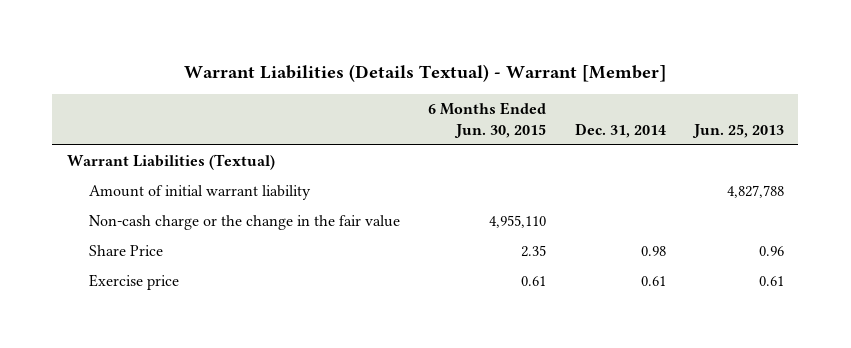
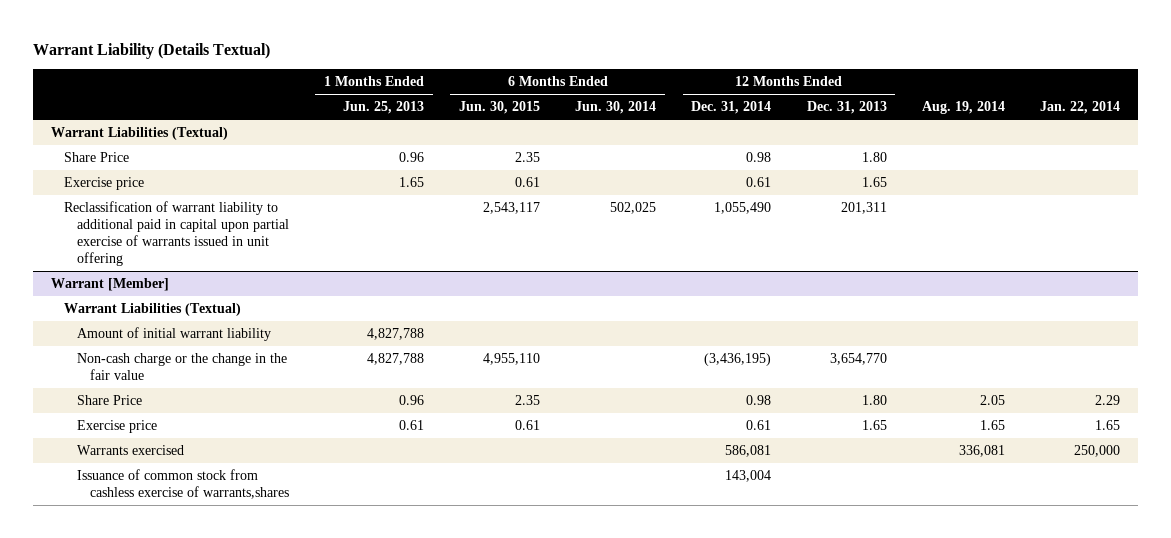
- Warrant Liabilities (Details Textual) - Warrant [Member]
+ Warrant Liability (Details Textual)
- | 6 Months Ended Jun. 30, 2015 | Dec. 31, 2014 | Jun. 25, 2013
+ | 1 Months Ended Jun. 25, 2013 | 6 Months Ended Jun. 30, 2015 | 6 Months Ended Jun. 30, 2014 | 12 Months Ended Dec. 31, 2014 | 12 Months Ended Dec. 31, 2013 | Aug. 19, 2014 | Jan. 22, 2014
+ Share Price | 0.96 | 2.35 | | 0.98 | 1.80 | |
+ Exercise price | 1.65 | 0.61 | | 0.61 | 1.65 | |
+ Reclassification of warrant liability to additional paid in capital upon partial exercise of warrants issued in unit offering | | 2,543,117 | 502,025 | 1,055,490 | 201,311 | |
+ Warrant [Member]
+ Warrant Liabilities (Textual)
+ Warrants exercised | | | | 586,081 | | 336,081 | 250,000
+ Issuance of common stock from cashless exercise of warrants,shares | | | | 143,004 | | |

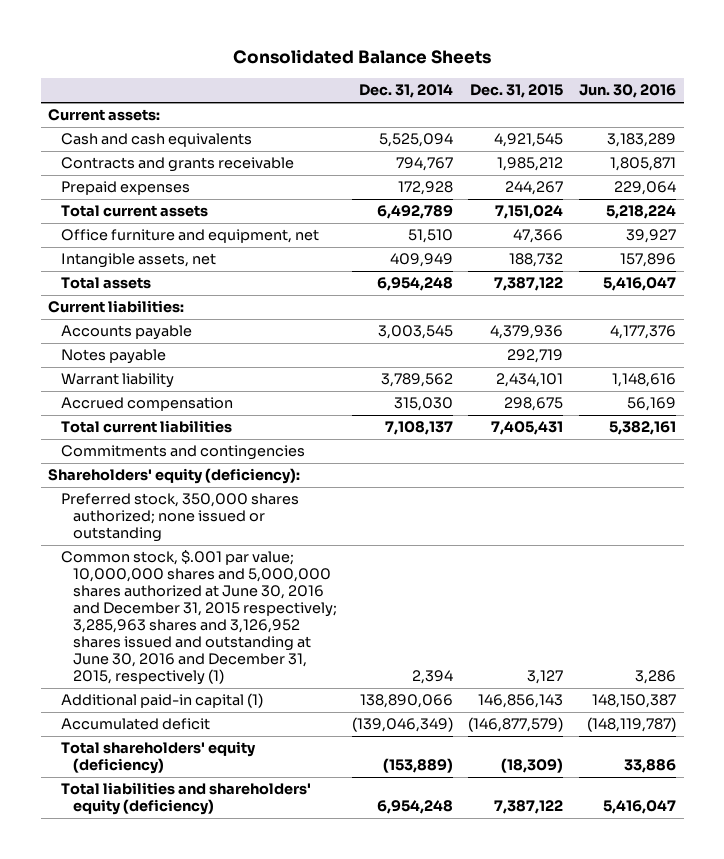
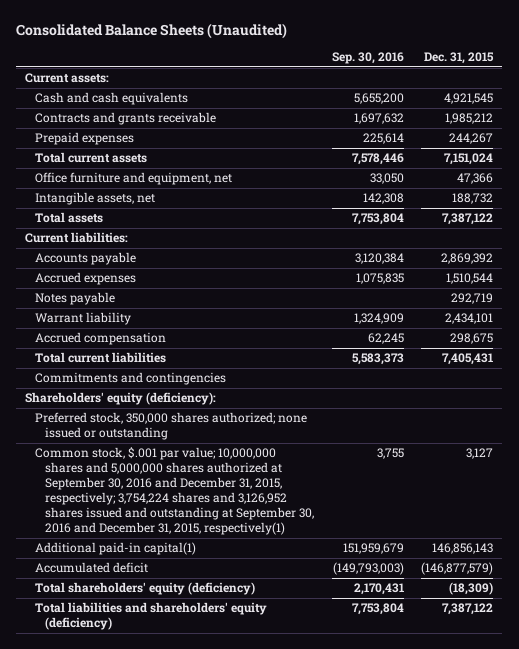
- Consolidated Balance Sheets
+ Consolidated Balance Sheets (Unaudited)
- | Dec. 31, 2014 | Dec. 31, 2015 | Jun. 30, 2016
+ | Sep. 30, 2016 | Dec. 31, 2015
- Accounts payable | 3,003,545 | 4,379,936 | 4,177,376
+ Accounts payable | 3,120,384 | 2,869,392
+ Accrued expenses | 1,075,835 | 1,510,544
- Common stock, $.001 par value; 10,000,000 shares and 5,000,000 shares authorized at June 30, 2016 and December 31, 2015 respectively; 3,285,963 shares and 3,126,952 shares issued and outstanding at June 30, 2016 and December 31, 2015, respectively (1) | 2,394 | 3,127 | 3,286
- Additional paid-in capital (1) | 138,890,066 | 146,856,143 | 148,150,387
+ Common stock, $.001 par value; 10,000,000 shares and 5,000,000 shares authorized at September 30, 2016 and December 31, 2015, respectively; 3,754,224 shares and 3,126,952 shares issued and outstanding at September 30, 2016 and December 31, 2015, respectively(1) | 3,755 | 3,127
+ Additional paid-in capital(1) | 151,959,679 | 146,856,143

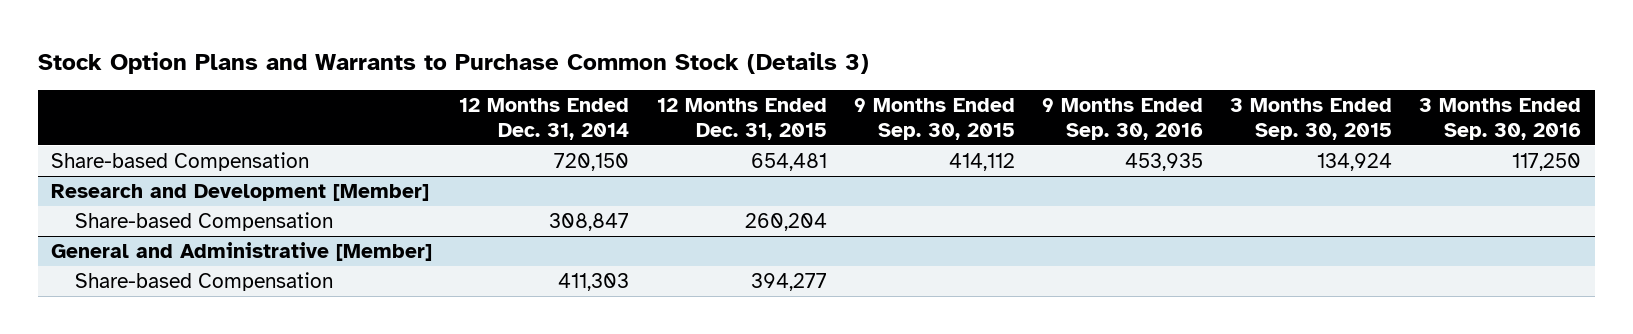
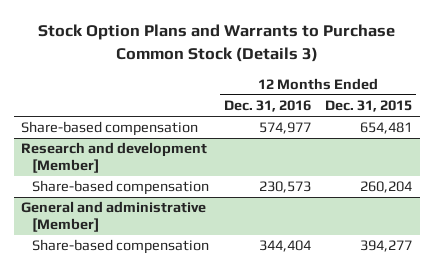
- | 12 Months Ended Dec. 31, 2014 | 12 Months Ended Dec. 31, 2015 | 9 Months Ended Sep. 30, 2015 | 9 Months Ended Sep. 30, 2016 | 3 Months Ended Sep. 30, 2015 | 3 Months Ended Sep. 30, 2016
+ | 12 Months Ended Dec. 31, 2016 | 12 Months Ended Dec. 31, 2015
- Share-based Compensation | 720,150 | 654,481 | 414,112 | 453,935 | 134,924 | 117,250
- Research and Development [Member]
- Share-based Compensation | 308,847 | 260,204 | | | |
- General and Administrative [Member]
- Share-based Compensation | 411,303 | 394,277 | | | |
+ Share-based compensation | 574,977 | 654,481
+ Research and development [Member]
+ Share-based compensation | 230,573 | 260,204
+ General and administrative [Member]
+ Share-based compensation | 344,404 | 394,277

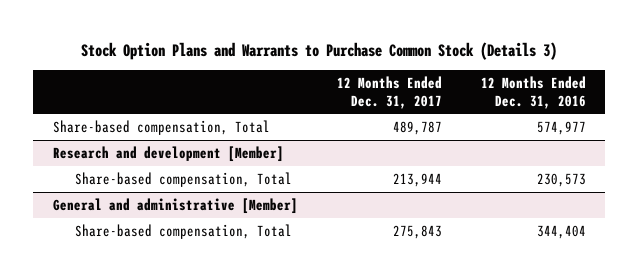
- | 12 Months Ended Dec. 31, 2016 | 12 Months Ended Dec. 31, 2015
+ | 12 Months Ended Dec. 31, 2017 | 12 Months Ended Dec. 31, 2016
- Share-based compensation | 574,977 | 654,481
+ Share-based compensation, Total | 489,787 | 574,977
@ Research and development [Member]
- Share-based compensation | 230,573 | 260,204
+ Share-based compensation, Total | 213,944 | 230,573
@ General and administrative [Member]
- Share-based compensation | 344,404 | 394,277
+ Share-based compensation, Total | 275,843 | 344,404

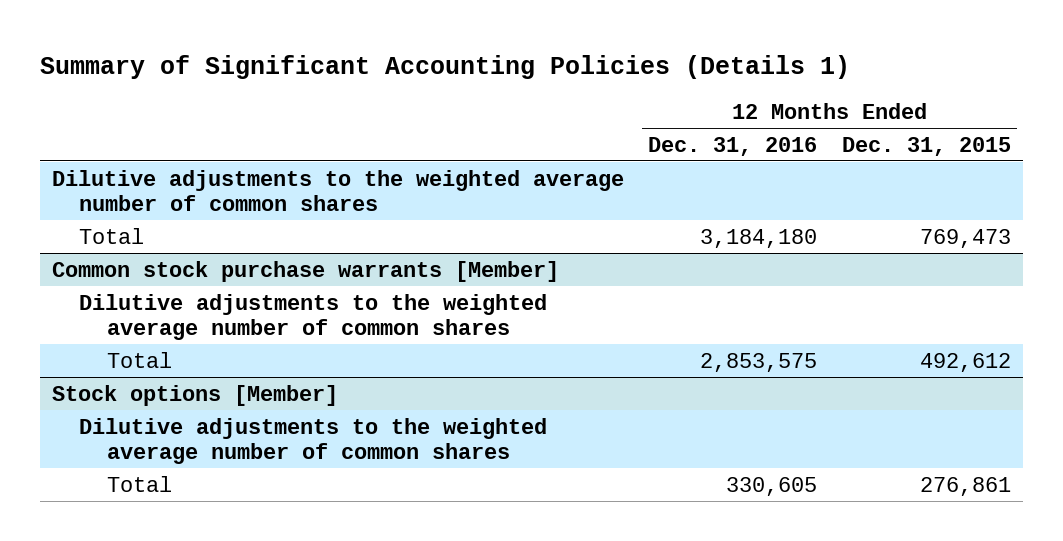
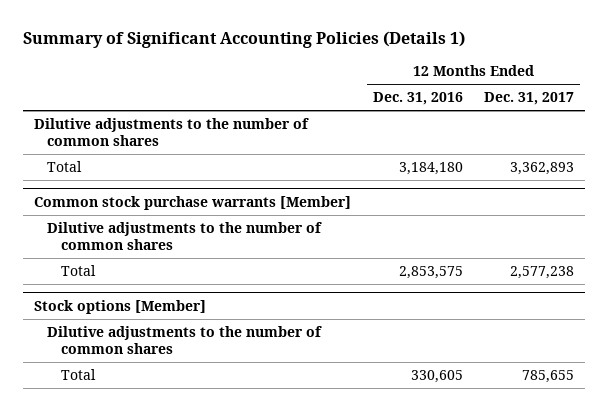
- | 12 Months Ended Dec. 31, 2016 | 12 Months Ended Dec. 31, 2015
+ | 12 Months Ended Dec. 31, 2016 | 12 Months Ended Dec. 31, 2017
- Dilutive adjustments to the weighted average number of common shares
+ Dilutive adjustments to the number of common shares
@ Common stock purchase warrants [Member]
- Dilutive adjustments to the weighted average number of common shares
+ Dilutive adjustments to the number of common shares
@ Stock options [Member]
- Dilutive adjustments to the weighted average number of common shares
+ Dilutive adjustments to the number of common shares

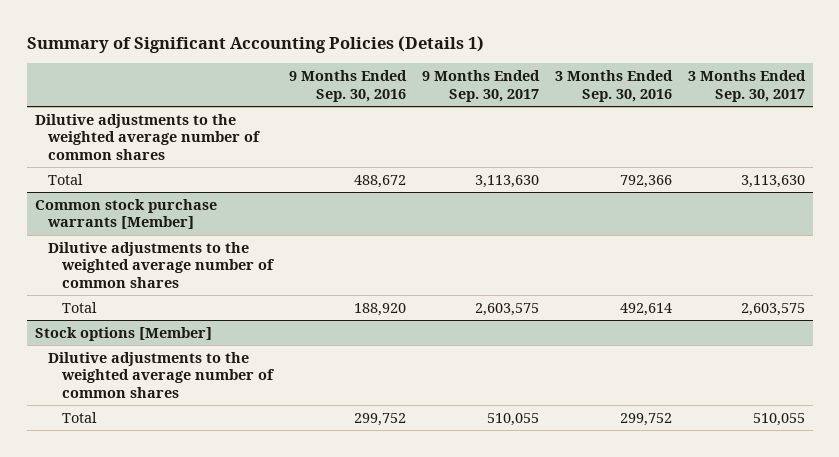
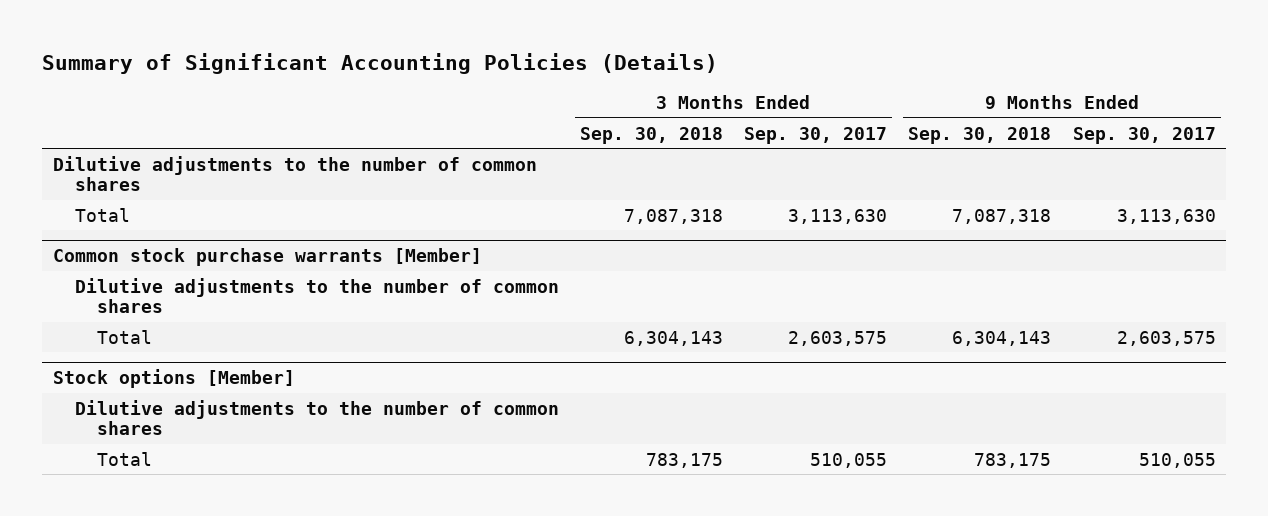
- Summary of Significant Accounting Policies (Details 1)
+ Summary of Significant Accounting Policies (Details)
- | 9 Months Ended Sep. 30, 2016 | 9 Months Ended Sep. 30, 2017 | 3 Months Ended Sep. 30, 2016 | 3 Months Ended Sep. 30, 2017
+ | 3 Months Ended Sep. 30, 2018 | 3 Months Ended Sep. 30, 2017 | 9 Months Ended Sep. 30, 2018 | 9 Months Ended Sep. 30, 2017
- Dilutive adjustments to the weighted average number of common shares
+ Dilutive adjustments to the number of common shares
@ Common stock purchase warrants [Member]
- Dilutive adjustments to the weighted average number of common shares
+ Dilutive adjustments to the number of common shares
@ Stock options [Member]
- Dilutive adjustments to the weighted average number of common shares
+ Dilutive adjustments to the number of common shares

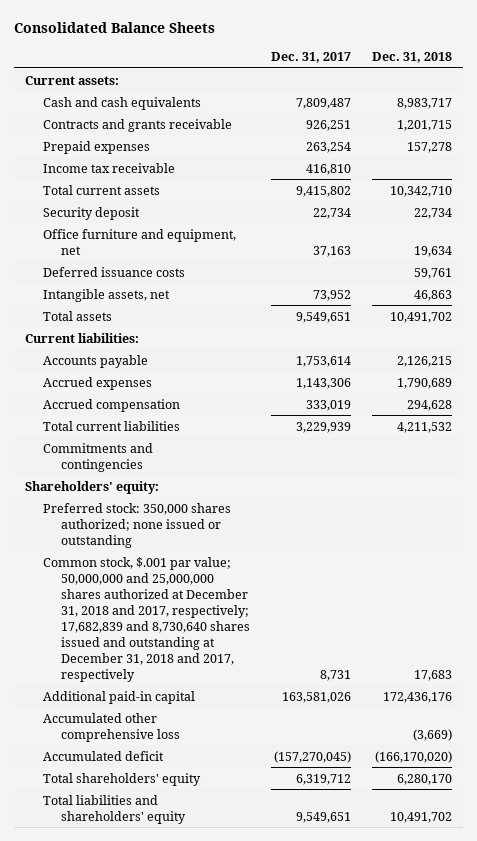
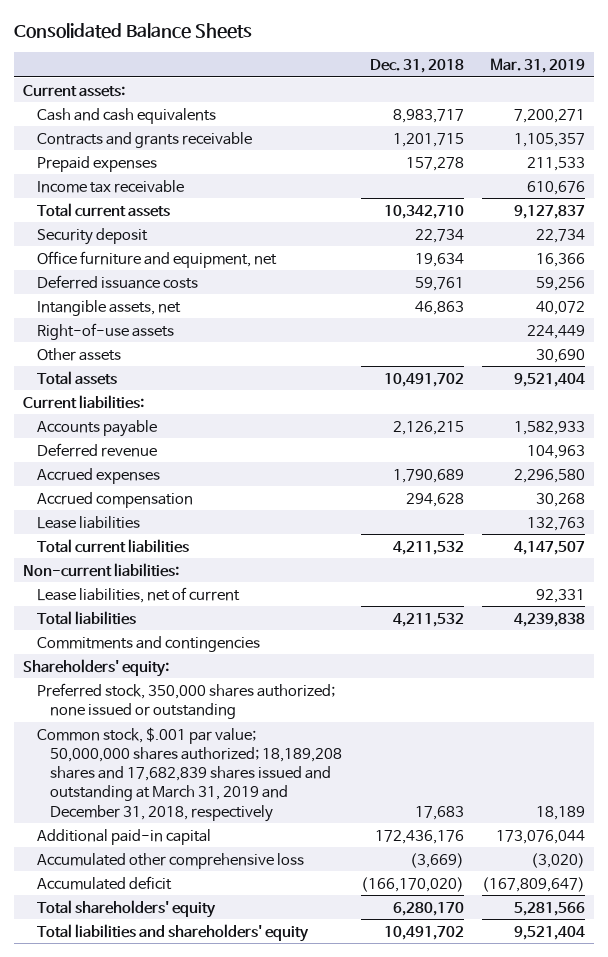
- | Dec. 31, 2017 | Dec. 31, 2018
+ | Dec. 31, 2018 | Mar. 31, 2019
+ Right-of-use assets | | 224,449
+ Other assets | | 30,690
+ Deferred revenue | | 104,963
+ Lease liabilities | | 132,763
+ Non-current liabilities:
+ Lease liabilities, net of current | | 92,331
+ Total liabilities | 4,211,532 | 4,239,838
- Preferred stock: 350,000 shares authorized; none issued or outstanding
- Common stock, $.001 par value; 50,000,000 and 25,000,000 shares authorized at December 31, 2018 and 2017, respectively; 17,682,839 and 8,730,640 shares issued and outstanding at December 31, 2018 and 2017, respectively | 8,731 | 17,683
+ Preferred stock, 350,000 shares authorized; none issued or outstanding
+ Common stock, $.001 par value; 50,000,000 shares authorized; 18,189,208 shares and 17,682,839 shares issued and outstanding at March 31, 2019 and December 31, 2018, respectively | 17,683 | 18,189

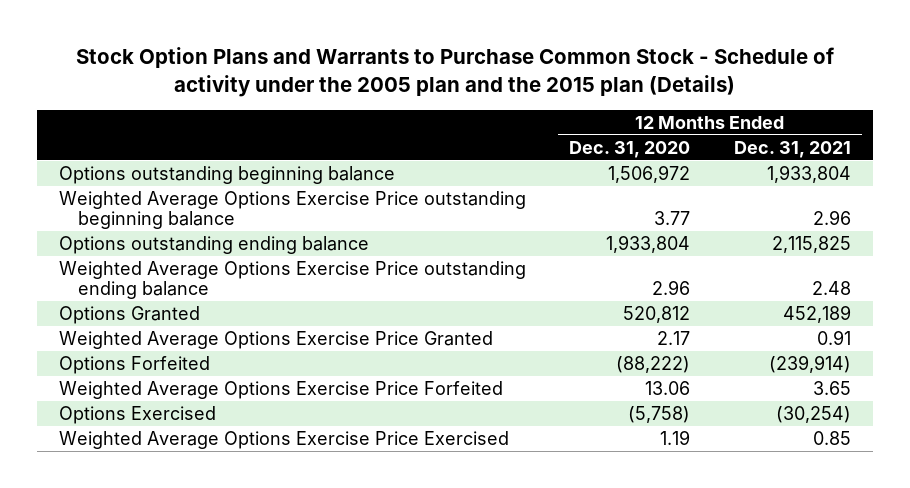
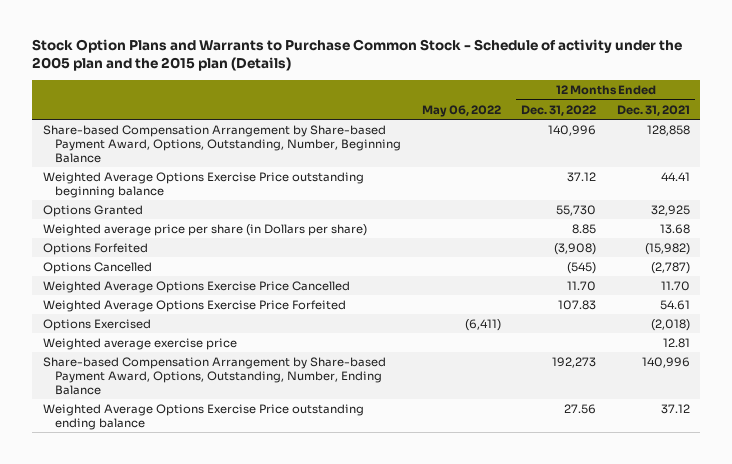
- | 12 Months Ended Dec. 31, 2020 | 12 Months Ended Dec. 31, 2021
+ | May 06, 2022 | 12 Months Ended Dec. 31, 2022 | 12 Months Ended Dec. 31, 2021
- Options outstanding beginning balance | 1,506,972 | 1,933,804
- Weighted Average Options Exercise Price outstanding beginning balance | 3.77 | 2.96
- Options outstanding ending balance | 1,933,804 | 2,115,825
- Weighted Average Options Exercise Price outstanding ending balance | 2.96 | 2.48
- Options Granted | 520,812 | 452,189
- Weighted Average Options Exercise Price Granted | 2.17 | 0.91
- Options Forfeited | (88,222) | (239,914)
- Weighted Average Options Exercise Price Forfeited | 13.06 | 3.65
- Options Exercised | (5,758) | (30,254)
- Weighted Average Options Exercise Price Exercised | 1.19 | 0.85
+ Share-based Compensation Arrangement by Share-based Payment Award, Options, Outstanding, Number, Beginning Balance | | 140,996 | 128,858
+ Weighted Average Options Exercise Price outstanding beginning balance | | 37.12 | 44.41
+ Options Granted | | 55,730 | 32,925
+ Weighted average price per share (in Dollars per share) | | 8.85 | 13.68
+ Options Forfeited | | (3,908) | (15,982)
+ Options Cancelled | | (545) | (2,787)
+ Weighted Average Options Exercise Price Cancelled | | 11.70 | 11.70
+ Weighted Average Options Exercise Price Forfeited | | 107.83 | 54.61
+ Options Exercised | (6,411) | | (2,018)
+ Weighted average exercise price | | | 12.81
+ Share-based Compensation Arrangement by Share-based Payment Award, Options, Outstanding, Number, Ending Balance | | 192,273 | 140,996
+ Weighted Average Options Exercise Price outstanding ending balance | | 27.56 | 37.12

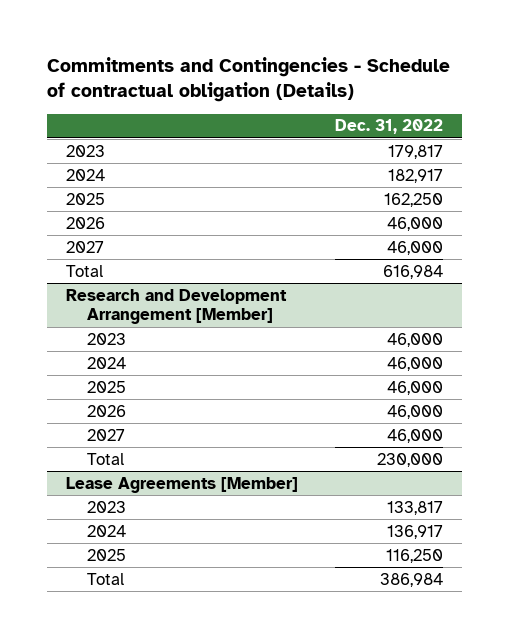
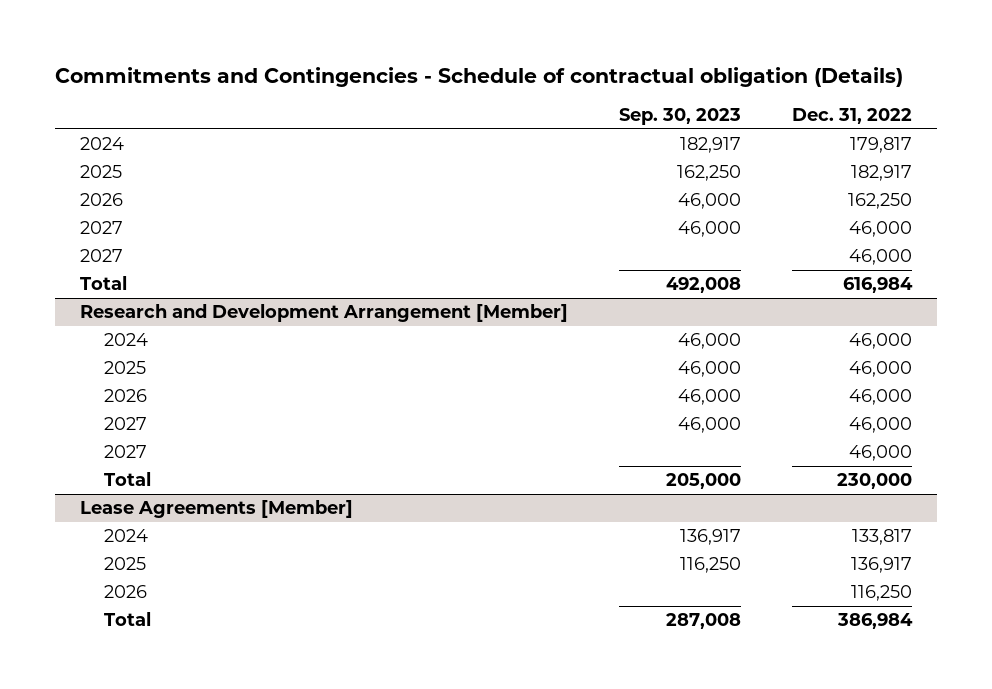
- | Dec. 31, 2022
+ | Sep. 30, 2023 | Dec. 31, 2022
- 2023 | 179,817
- 2024 | 182,917
- 2025 | 162,250
- 2026 | 46,000
+ 2024 | 182,917 | 179,817
+ 2025 | 162,250 | 182,917
+ 2026 | 46,000 | 162,250
+ 2027 | | 46,000
@ Research and Development Arrangement [Member]
- 2023 | 46,000
+ 2027 | | 46,000
@ Lease Agreements [Member]
- 2023 | 133,817
- 2024 | 136,917
- 2025 | 116,250
+ 2024 | 136,917 | 133,817
+ 2025 | 116,250 | 136,917
+ 2026 | | 116,250

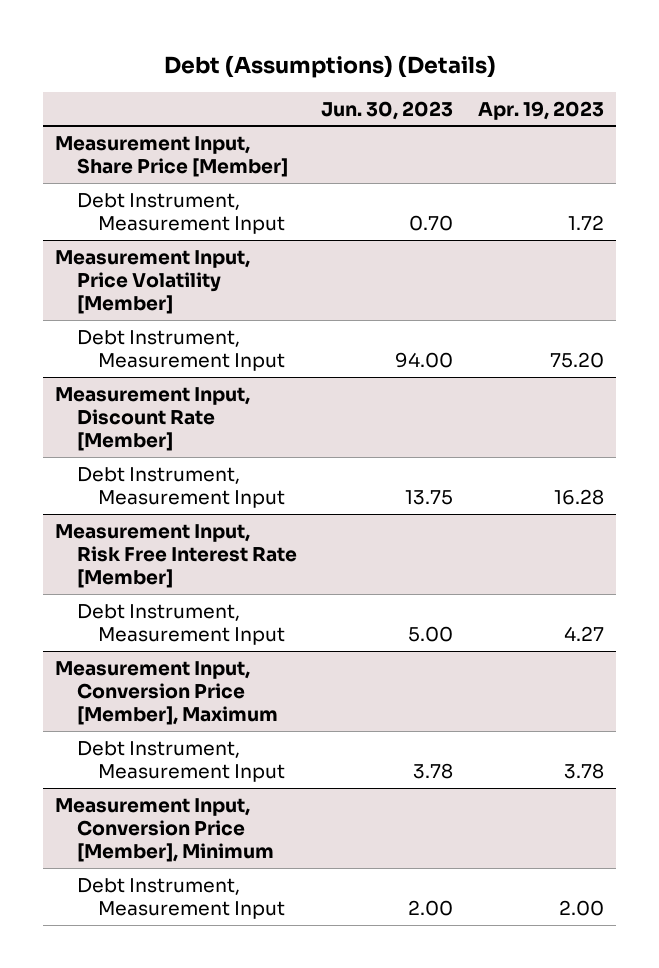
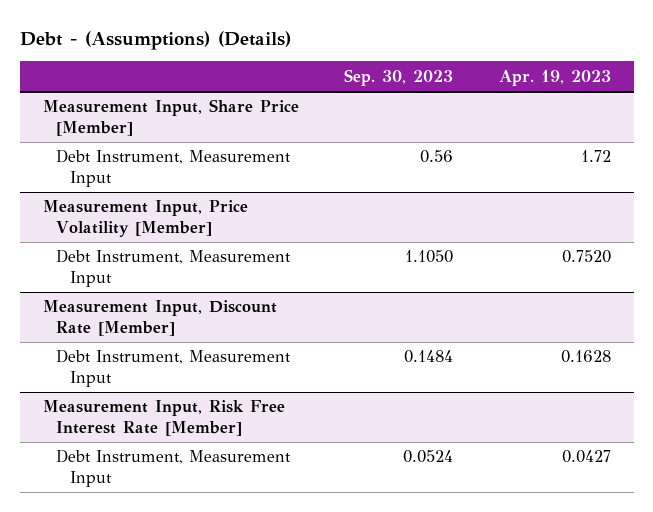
- Debt (Assumptions) (Details)
+ Debt - (Assumptions) (Details)
- | Jun. 30, 2023 | Apr. 19, 2023
+ | Sep. 30, 2023 | Apr. 19, 2023
@ Measurement Input, Price Volatility [Member]
- Debt Instrument, Measurement Input | 94.00 | 75.20
+ Debt Instrument, Measurement Input | 1.1050 | 0.7520
@ Measurement Input, Discount Rate [Member]
- Debt Instrument, Measurement Input | 13.75 | 16.28
+ Debt Instrument, Measurement Input | 0.1484 | 0.1628
@ Measurement Input, Risk Free Interest Rate [Member]
- Debt Instrument, Measurement Input | 5.00 | 4.27
- Measurement Input, Conversion Price [Member], Maximum
- Debt Instrument, Measurement Input | 3.78 | 3.78
- Measurement Input, Conversion Price [Member], Minimum
- Debt Instrument, Measurement Input | 2.00 | 2.00
@ Measurement Input, Risk Free Interest Rate [Member]
+ Debt Instrument, Measurement Input | 0.0524 | 0.0427

